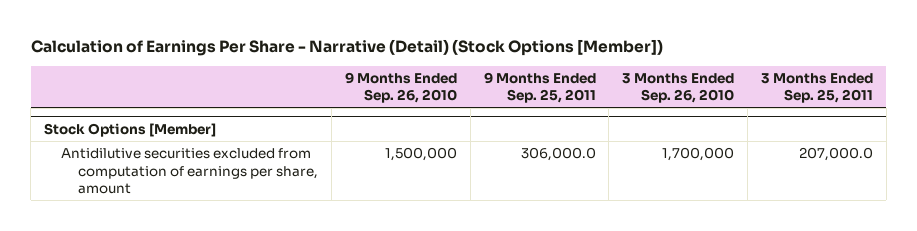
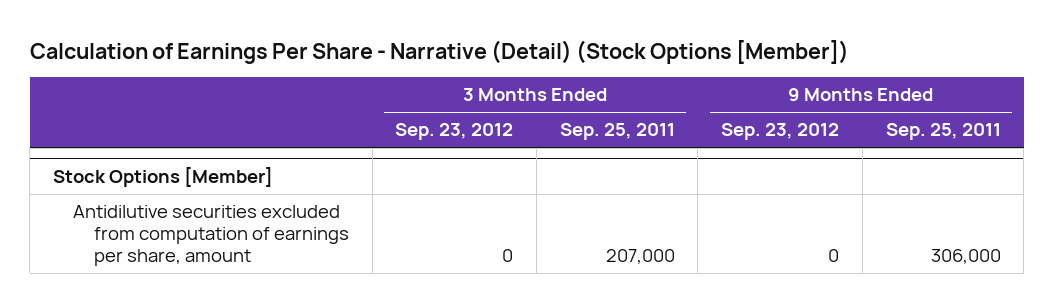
- | 9 Months Ended Sep. 26, 2010 | 9 Months Ended Sep. 25, 2011 | 3 Months Ended Sep. 26, 2010 | 3 Months Ended Sep. 25, 2011
+ | 3 Months Ended Sep. 23, 2012 | 3 Months Ended Sep. 25, 2011 | 9 Months Ended Sep. 23, 2012 | 9 Months Ended Sep. 25, 2011
@ Stock Options [Member]
- Antidilutive securities excluded from computation of earnings per share, amount | 1,500,000 | 306,000.0 | 1,700,000 | 207,000.0
+ Antidilutive securities excluded from computation of earnings per share, amount | 0 | 207,000 | 0 | 306,000

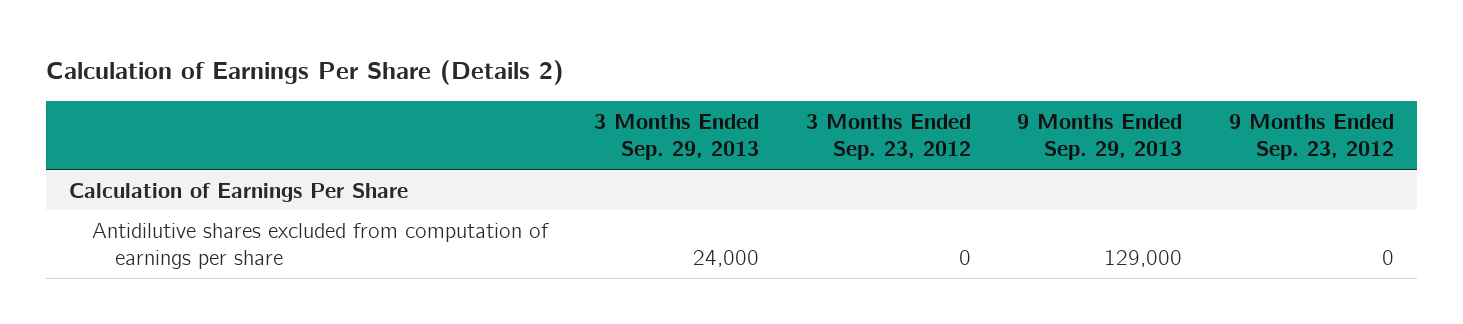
- Calculation of Earnings Per Share - Narrative (Detail) (Stock Options [Member])
+ Calculation of Earnings Per Share (Details 2)
- | 3 Months Ended Sep. 23, 2012 | 3 Months Ended Sep. 25, 2011 | 9 Months Ended Sep. 23, 2012 | 9 Months Ended Sep. 25, 2011
+ | 3 Months Ended Sep. 29, 2013 | 3 Months Ended Sep. 23, 2012 | 9 Months Ended Sep. 29, 2013 | 9 Months Ended Sep. 23, 2012
- Stock Options [Member]
- Antidilutive securities excluded from computation of earnings per share, amount | 0 | 207,000 | 0 | 306,000
+ Calculation of Earnings Per Share
+ Antidilutive shares excluded from computation of earnings per share | 24,000 | 0 | 129,000 | 0

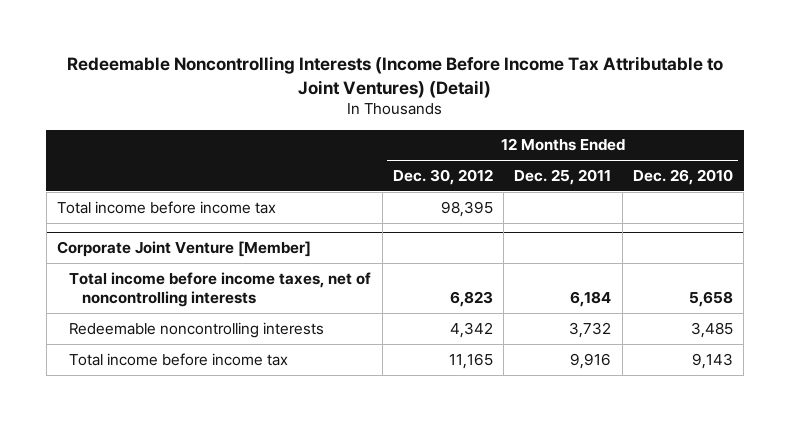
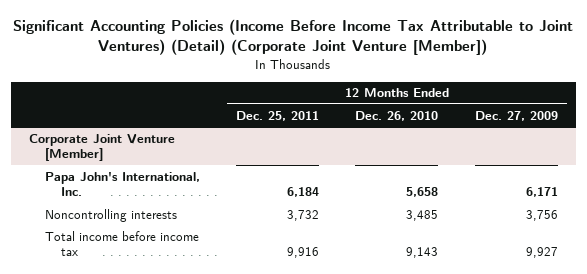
- Redeemable Noncontrolling Interests (Income Before Income Tax Attributable to Joint Ventures) (Detail)
+ Significant Accounting Policies (Income Before Income Tax Attributable to Joint Ventures) (Detail) (Corporate Joint Venture [Member])
- | 12 Months Ended Dec. 30, 2012 | 12 Months Ended Dec. 25, 2011 | 12 Months Ended Dec. 26, 2010
+ | 12 Months Ended Dec. 25, 2011 | 12 Months Ended Dec. 26, 2010 | 12 Months Ended Dec. 27, 2009
- Total income before income tax | 98,395 | |
@ Corporate Joint Venture [Member]
- Total income before income taxes, net of noncontrolling interests | 6,823 | 6,184 | 5,658
- Redeemable noncontrolling interests | 4,342 | 3,732 | 3,485
+ Papa John's International, Inc. | 6,184 | 5,658 | 6,171
+ Noncontrolling interests | 3,732 | 3,485 | 3,756

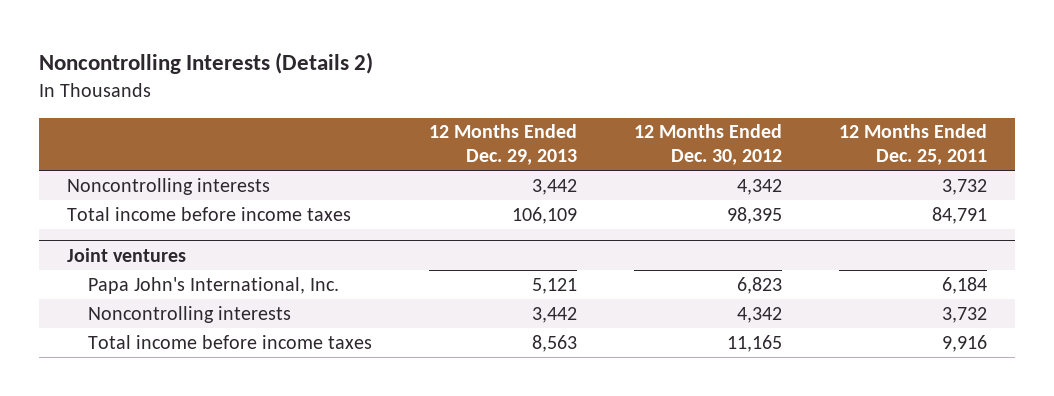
- Significant Accounting Policies (Income Before Income Tax Attributable to Joint Ventures) (Detail) (Corporate Joint Venture [Member])
+ Noncontrolling Interests (Details 2)
- | 12 Months Ended Dec. 25, 2011 | 12 Months Ended Dec. 26, 2010 | 12 Months Ended Dec. 27, 2009
+ | 12 Months Ended Dec. 29, 2013 | 12 Months Ended Dec. 30, 2012 | 12 Months Ended Dec. 25, 2011
- Corporate Joint Venture [Member]
+ Noncontrolling interests | 3,442 | 4,342 | 3,732
+ Total income before income taxes | 106,109 | 98,395 | 84,791
+ Joint ventures
- Total income before income tax | 9,916 | 9,143 | 9,927
+ Total income before income taxes | 8,563 | 11,165 | 9,916

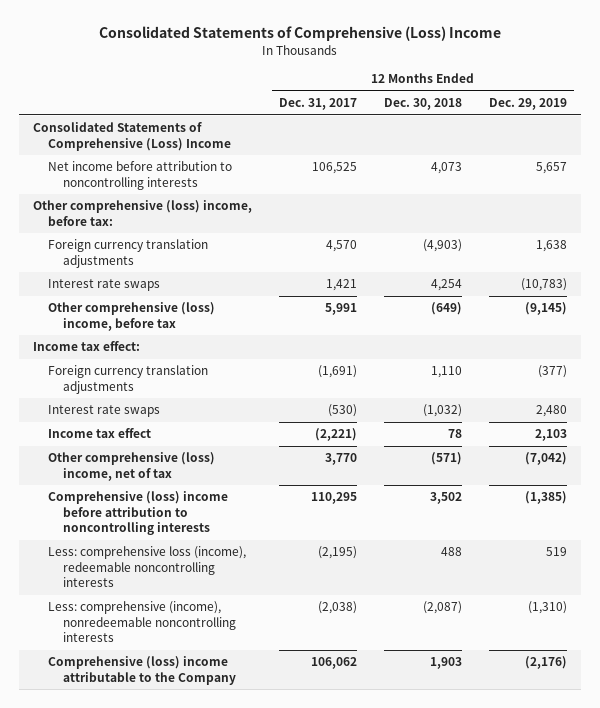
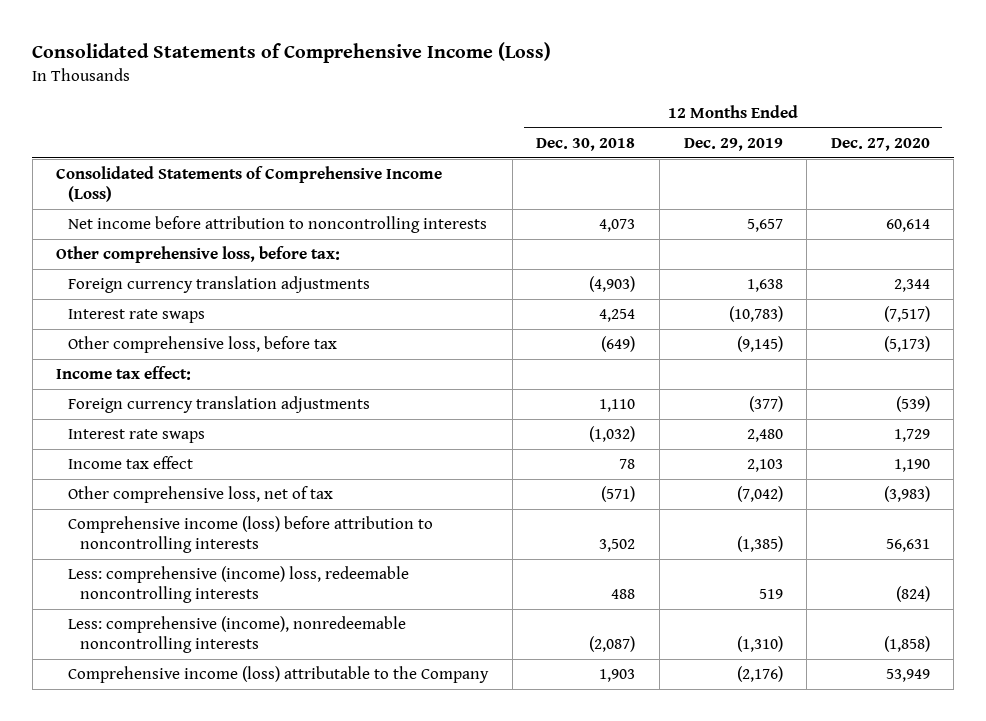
- Consolidated Statements of Comprehensive (Loss) Income
+ Consolidated Statements of Comprehensive Income (Loss)
- | 12 Months Ended Dec. 31, 2017 | 12 Months Ended Dec. 30, 2018 | 12 Months Ended Dec. 29, 2019
+ | 12 Months Ended Dec. 30, 2018 | 12 Months Ended Dec. 29, 2019 | 12 Months Ended Dec. 27, 2020
- Consolidated Statements of Comprehensive (Loss) Income
+ Consolidated Statements of Comprehensive Income (Loss)
- Other comprehensive (loss) income, before tax:
+ Other comprehensive loss, before tax:
- Other comprehensive (loss) income, before tax | 5,991 | (649) | (9,145)
+ Other comprehensive loss, before tax | (649) | (9,145) | (5,173)
- Other comprehensive (loss) income, net of tax | 3,770 | (571) | (7,042)
- Comprehensive (loss) income before attribution to noncontrolling interests | 110,295 | 3,502 | (1,385)
- Less: comprehensive loss (income), redeemable noncontrolling interests | (2,195) | 488 | 519
+ Other comprehensive loss, net of tax | (571) | (7,042) | (3,983)
+ Comprehensive income (loss) before attribution to noncontrolling interests | 3,502 | (1,385) | 56,631
+ Less: comprehensive (income) loss, redeemable noncontrolling interests | 488 | 519 | (824)
- Comprehensive (loss) income attributable to the Company | 106,062 | 1,903 | (2,176)
+ Comprehensive income (loss) attributable to the Company | 1,903 | (2,176) | 53,949

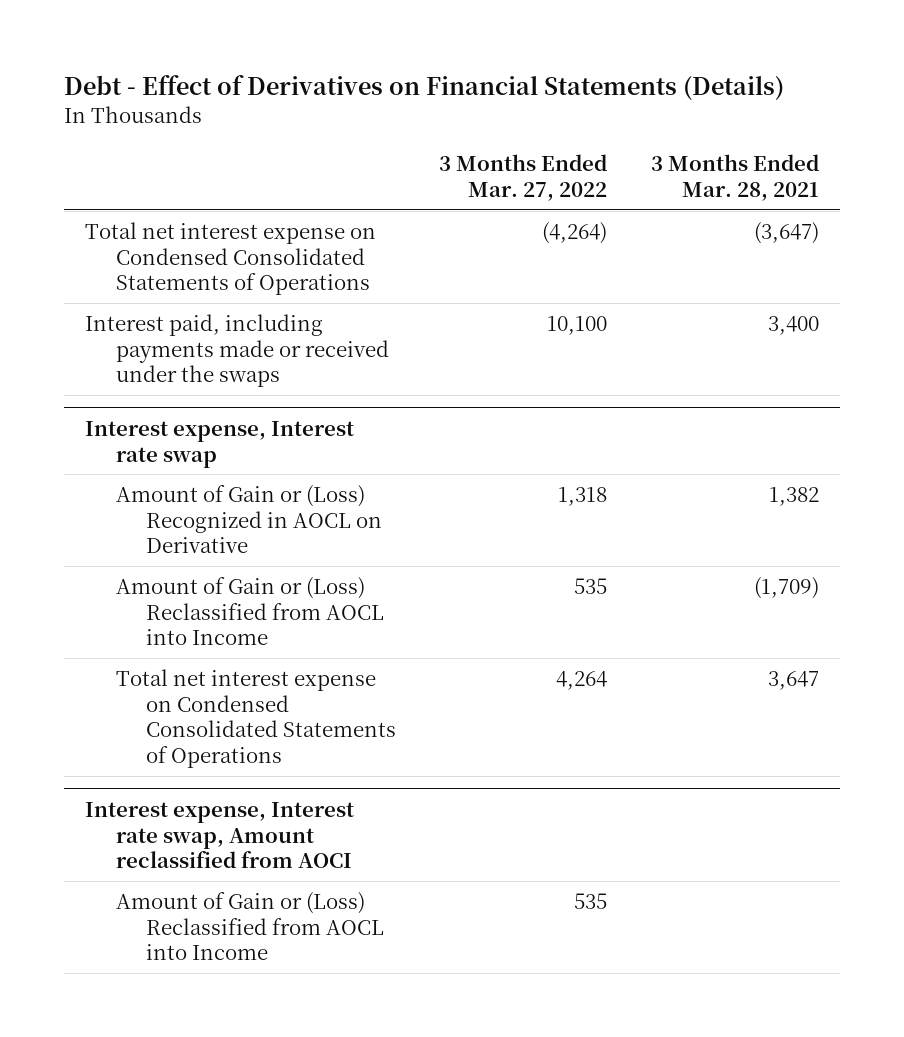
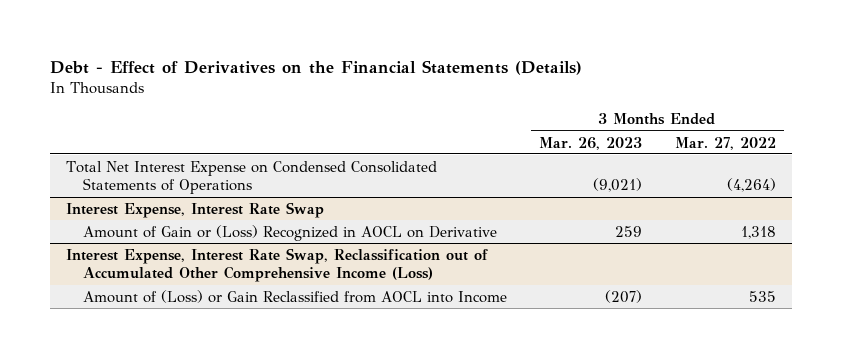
- Debt - Effect of Derivatives on Financial Statements (Details)
+ Debt - Effect of Derivatives on the Financial Statements (Details)
- | 3 Months Ended Mar. 27, 2022 | 3 Months Ended Mar. 28, 2021
+ | 3 Months Ended Mar. 26, 2023 | 3 Months Ended Mar. 27, 2022
- Total net interest expense on Condensed Consolidated Statements of Operations | (4,264) | (3,647)
- Interest paid, including payments made or received under the swaps | 10,100 | 3,400
- Interest expense, Interest rate swap
+ Total Net Interest Expense on Condensed Consolidated Statements of Operations | (9,021) | (4,264)
+ Interest Expense, Interest Rate Swap
- Amount of Gain or (Loss) Reclassified from AOCL into Income | 535 | (1,709)
- Total net interest expense on Condensed Consolidated Statements of Operations | 4,264 | 3,647
- Interest expense, Interest rate swap, Amount reclassified from AOCI
- Amount of Gain or (Loss) Reclassified from AOCL into Income | 535 |
+ Interest Expense, Interest Rate Swap, Reclassification out of Accumulated Other Comprehensive Income (Loss)
+ Amount of (Loss) or Gain Reclassified from AOCL into Income | (207) | 535

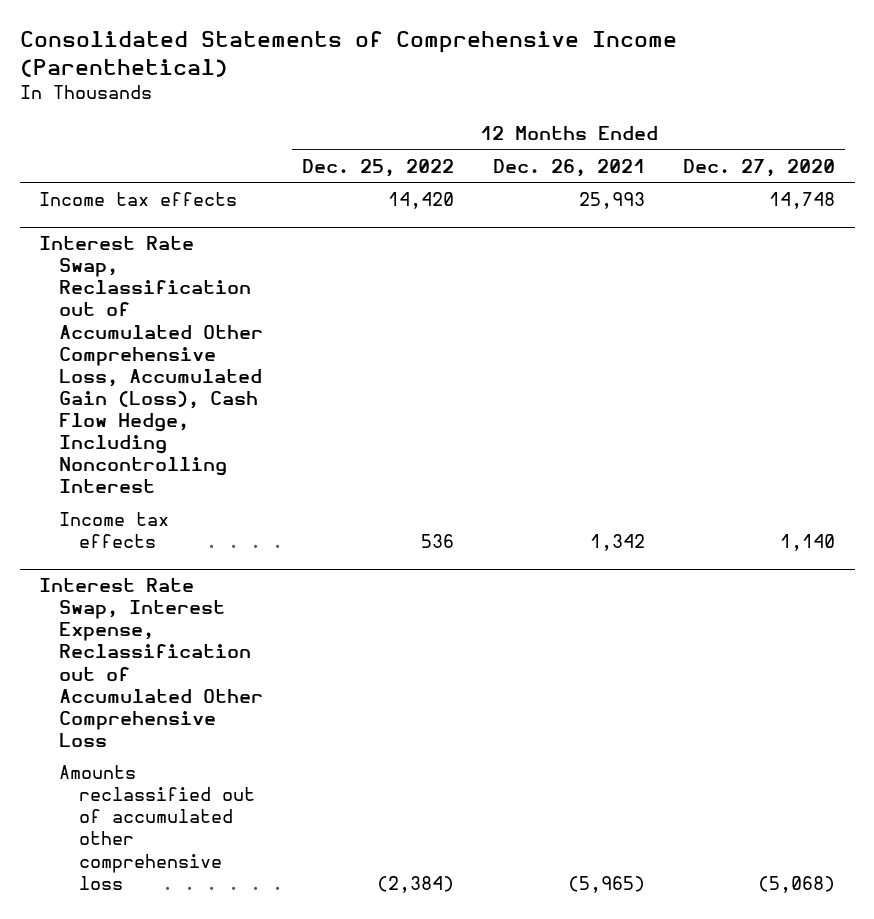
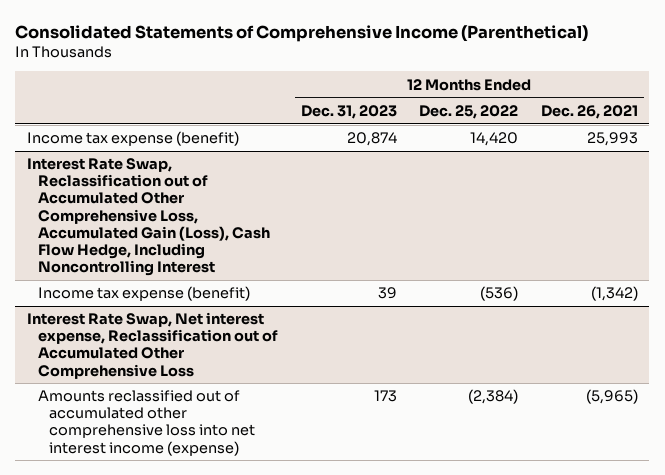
- | 12 Months Ended Dec. 25, 2022 | 12 Months Ended Dec. 26, 2021 | 12 Months Ended Dec. 27, 2020
+ | 12 Months Ended Dec. 31, 2023 | 12 Months Ended Dec. 25, 2022 | 12 Months Ended Dec. 26, 2021
- Income tax effects | 14,420 | 25,993 | 14,748
+ Income tax expense (benefit) | 20,874 | 14,420 | 25,993
@ Interest Rate Swap, Reclassification out of Accumulated Other Comprehensive Loss, Accumulated Gain (Loss), Cash Flow Hedge, Including Noncontrolling Interest
- Income tax effects | 536 | 1,342 | 1,140
- Interest Rate Swap, Interest Expense, Reclassification out of Accumulated Other Comprehensive Loss
- Amounts reclassified out of accumulated other comprehensive loss | (2,384) | (5,965) | (5,068)
@ Interest Rate Swap, Reclassification out of Accumulated Other Comprehensive Loss, Accumulated Gain (Loss), Cash Flow Hedge, Including Noncontrolling Interest
+ Income tax expense (benefit) | 39 | (536) | (1,342)
+ Interest Rate Swap, Net interest expense, Reclassification out of Accumulated Other Comprehensive Loss
+ Amounts reclassified out of accumulated other comprehensive loss into net interest income (expense) | 173 | (2,384) | (5,965)

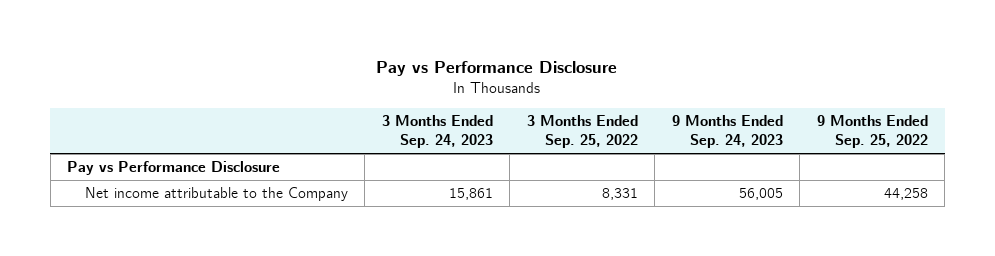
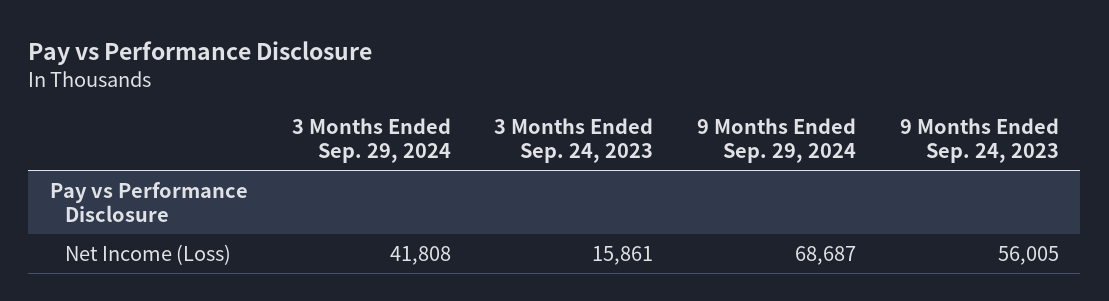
- | 3 Months Ended Sep. 24, 2023 | 3 Months Ended Sep. 25, 2022 | 9 Months Ended Sep. 24, 2023 | 9 Months Ended Sep. 25, 2022
+ | 3 Months Ended Sep. 29, 2024 | 3 Months Ended Sep. 24, 2023 | 9 Months Ended Sep. 29, 2024 | 9 Months Ended Sep. 24, 2023
- Net income attributable to the Company | 15,861 | 8,331 | 56,005 | 44,258
+ Net Income (Loss) | 41,808 | 15,861 | 68,687 | 56,005

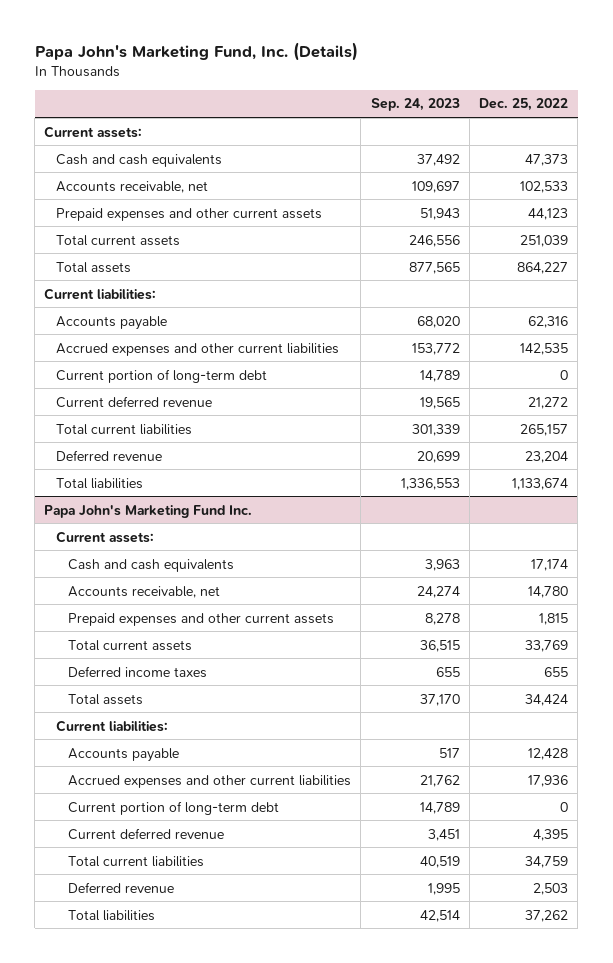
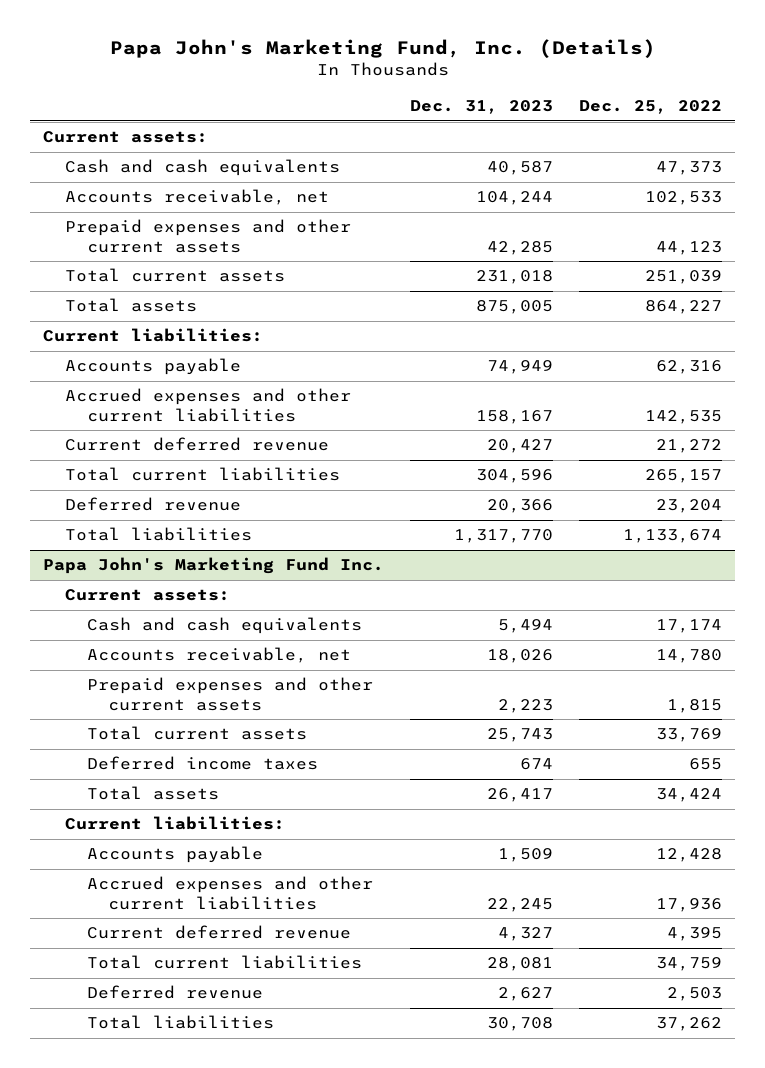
- | Sep. 24, 2023 | Dec. 25, 2022
+ | Dec. 31, 2023 | Dec. 25, 2022
- Current portion of long-term debt | 14,789 | 0
@ Papa John's Marketing Fund Inc.
- Current portion of long-term debt | 14,789 | 0

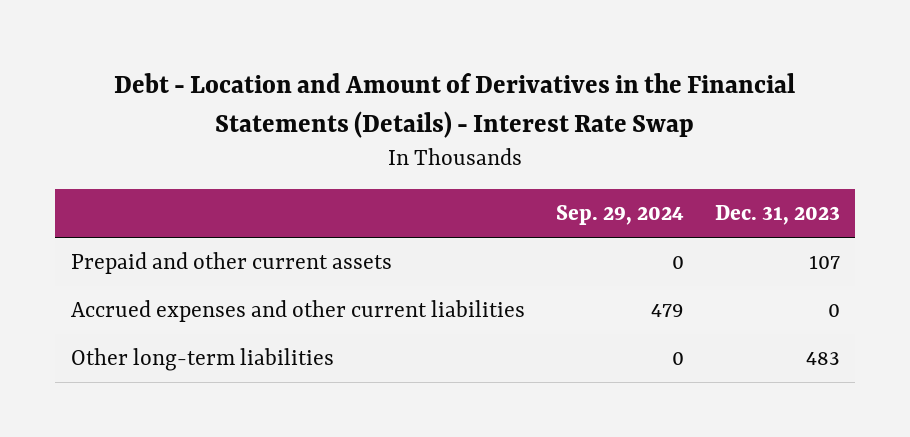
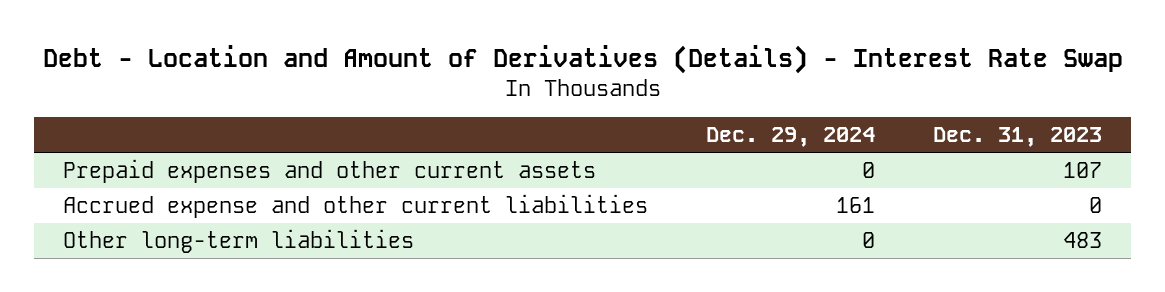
- Debt - Location and Amount of Derivatives in the Financial Statements (Details) - Interest Rate Swap
+ Debt - Location and Amount of Derivatives (Details) - Interest Rate Swap
- | Sep. 29, 2024 | Dec. 31, 2023
+ | Dec. 29, 2024 | Dec. 31, 2023
- Prepaid and other current assets | 0 | 107
- Accrued expenses and other current liabilities | 479 | 0
+ Prepaid expenses and other current assets | 0 | 107
+ Accrued expense and other current liabilities | 161 | 0

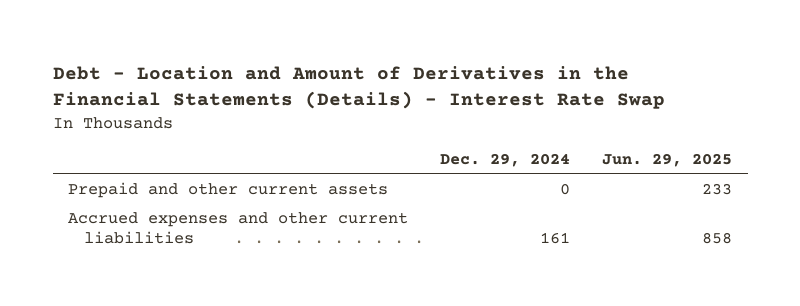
- Debt - Location and Amount of Derivatives (Details) - Interest Rate Swap
+ Debt - Location and Amount of Derivatives in the Financial Statements (Details) - Interest Rate Swap
- | Dec. 29, 2024 | Dec. 31, 2023
+ | Dec. 29, 2024 | Jun. 29, 2025
- Prepaid expenses and other current assets | 0 | 107
- Accrued expense and other current liabilities | 161 | 0
- Other long-term liabilities | 0 | 483
+ Prepaid and other current assets | 0 | 233
+ Accrued expenses and other current liabilities | 161 | 858

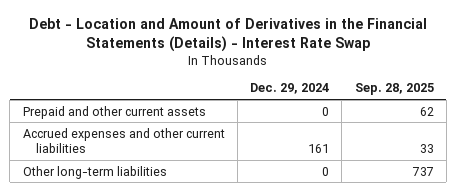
- | Dec. 29, 2024 | Jun. 29, 2025
+ | Dec. 29, 2024 | Sep. 28, 2025
+ Other long-term liabilities | 0 | 737

